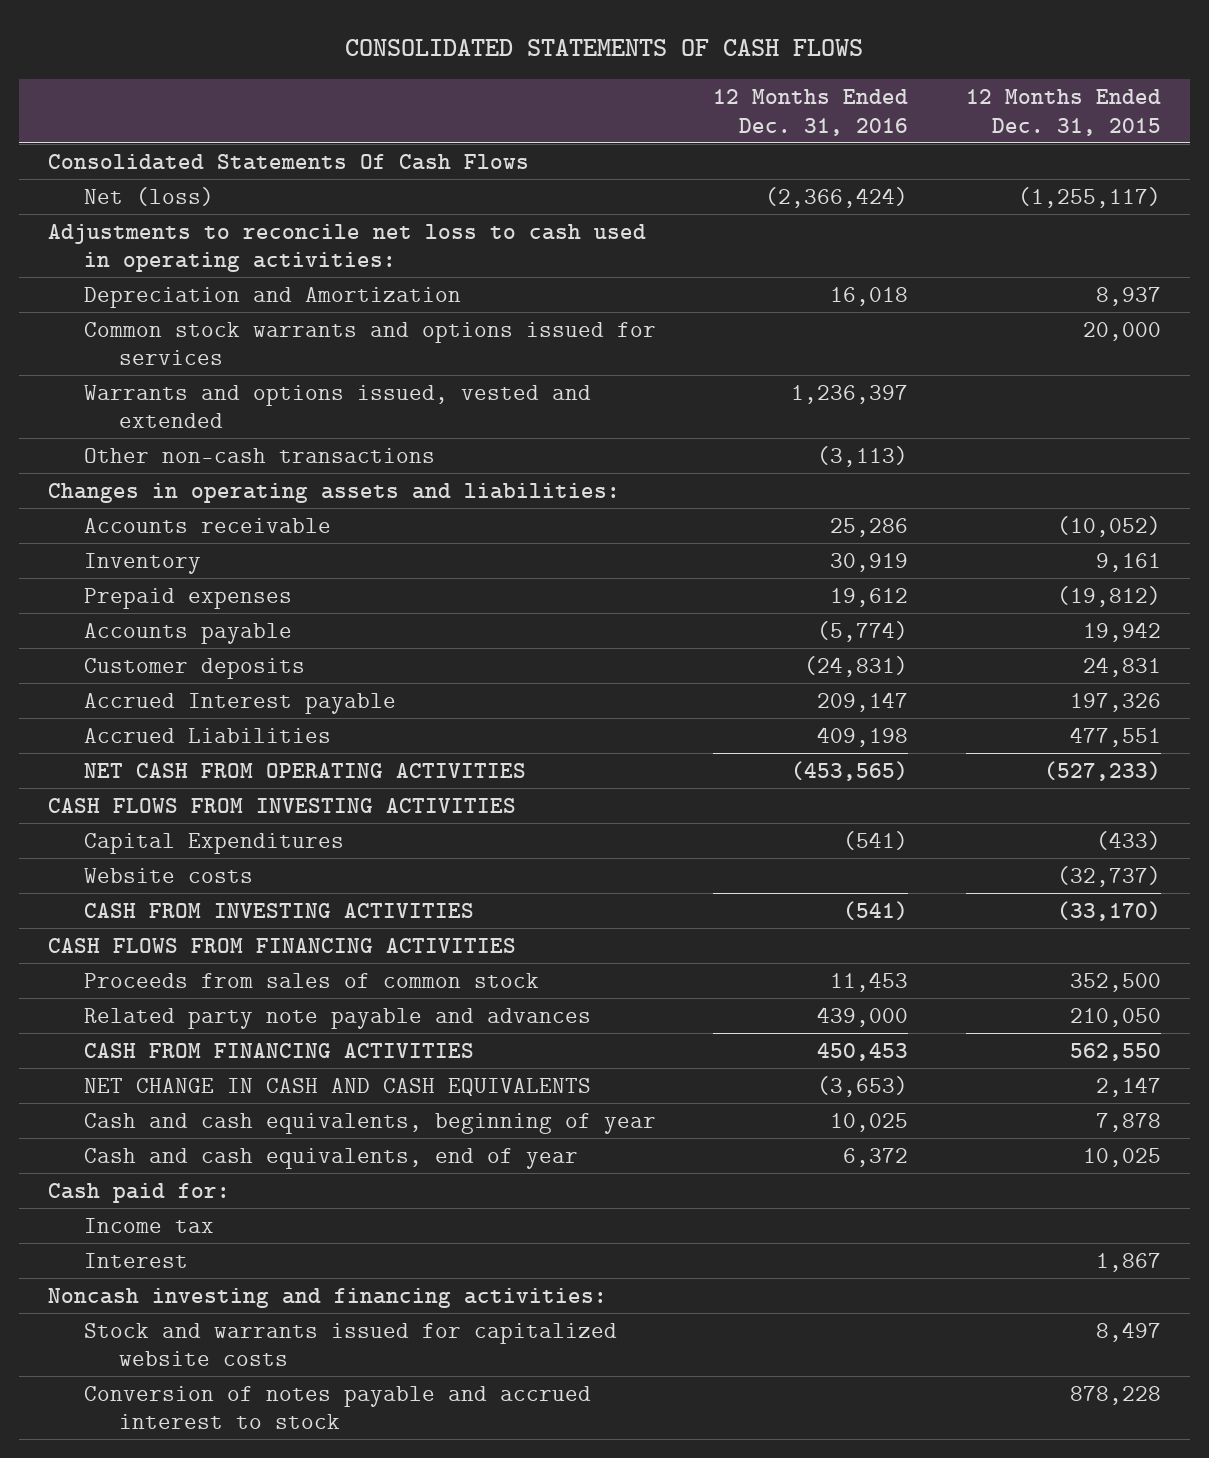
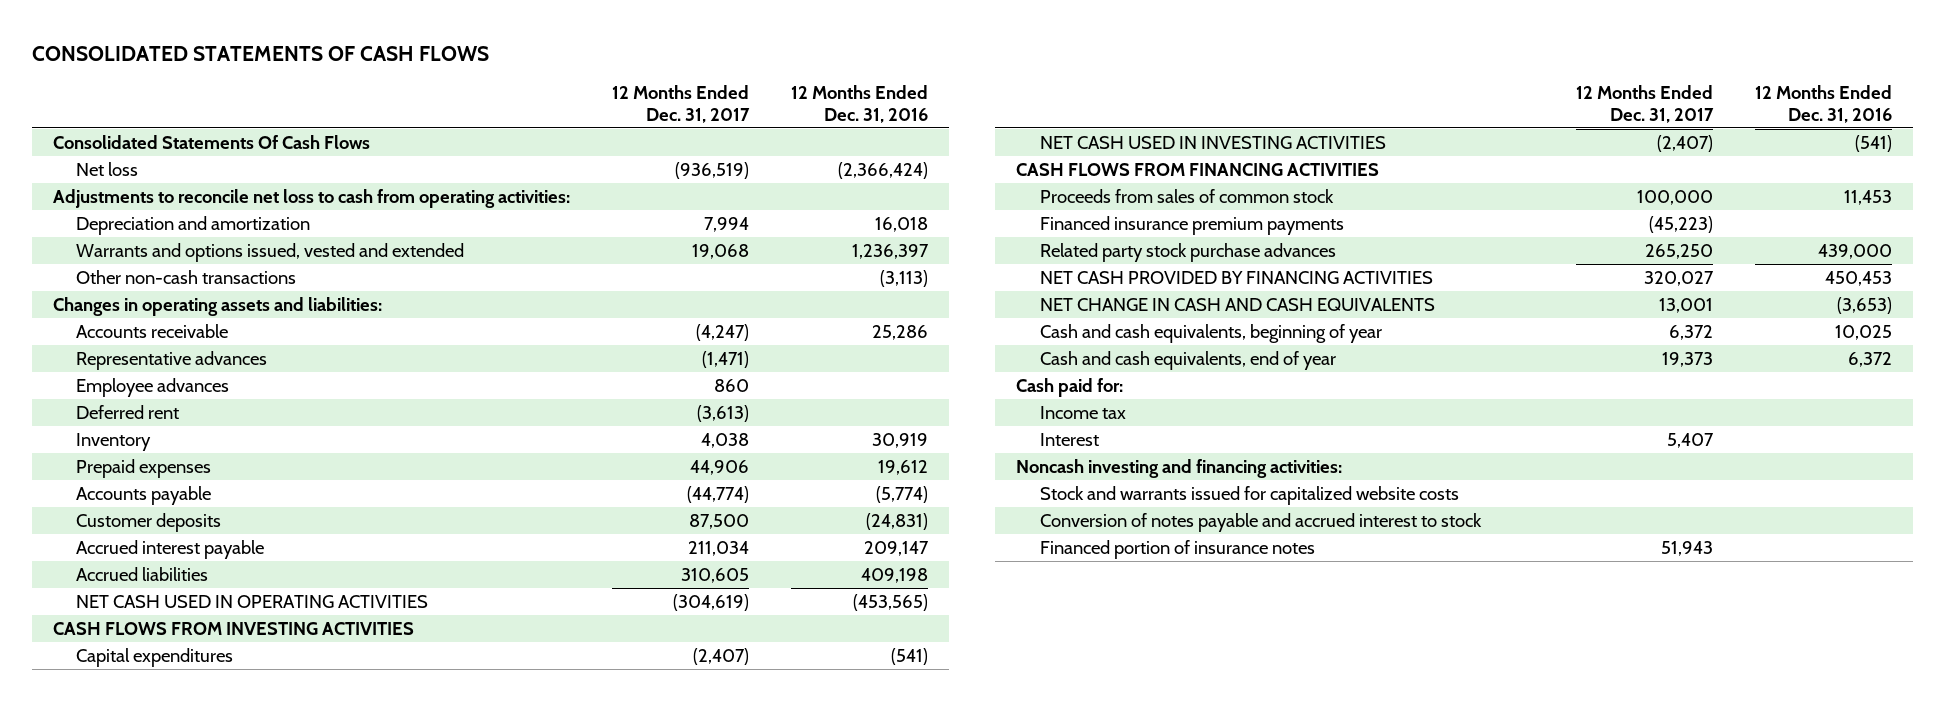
- | 12 Months Ended Dec. 31, 2016 | 12 Months Ended Dec. 31, 2015
+ | 12 Months Ended Dec. 31, 2017 | 12 Months Ended Dec. 31, 2016
- Net (loss) | (2,366,424) | (1,255,117)
- Adjustments to reconcile net loss to cash used in operating activities:
- Depreciation and Amortization | 16,018 | 8,937
- Common stock warrants and options issued for services | | 20,000
+ Net loss | (936,519) | (2,366,424)
+ Adjustments to reconcile net loss to cash from operating activities:
+ Depreciation and amortization | 7,994 | 16,018
+ Representative advances | (1,471) |
+ Employee advances | 860 |
+ Deferred rent | (3,613) |
- Accrued Interest payable | 209,147 | 197,326
- Accrued Liabilities | 409,198 | 477,551
- NET CASH FROM OPERATING ACTIVITIES | (453,565) | (527,233)
+ Accrued interest payable | 211,034 | 209,147
+ Accrued liabilities | 310,605 | 409,198
+ NET CASH USED IN OPERATING ACTIVITIES | (304,619) | (453,565)
- Capital Expenditures | (541) | (433)
- Website costs | | (32,737)
- CASH FROM INVESTING ACTIVITIES | (541) | (33,170)
+ Capital expenditures | (2,407) | (541)
+ NET CASH USED IN INVESTING ACTIVITIES | (2,407) | (541)
- Related party note payable and advances | 439,000 | 210,050
- CASH FROM FINANCING ACTIVITIES | 450,453 | 562,550
+ Financed insurance premium payments | (45,223) |
+ Related party stock purchase advances | 265,250 | 439,000
+ NET CASH PROVIDED BY FINANCING ACTIVITIES | 320,027 | 450,453
+ Financed portion of insurance notes | 51,943 |

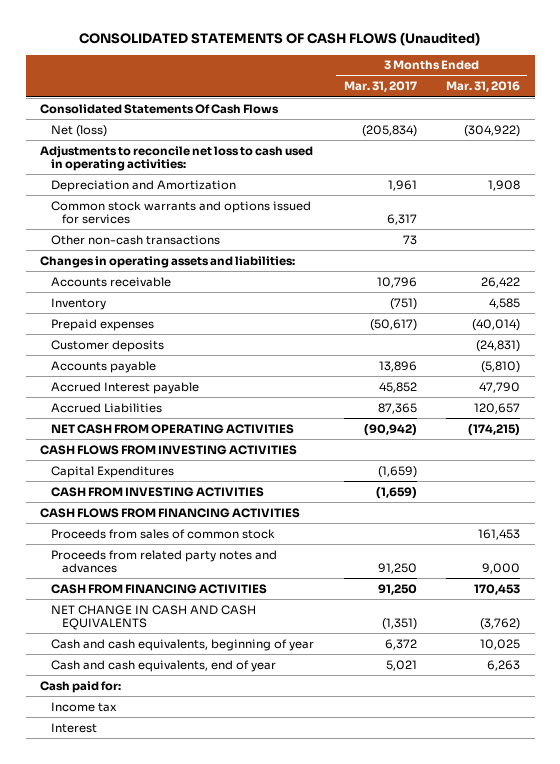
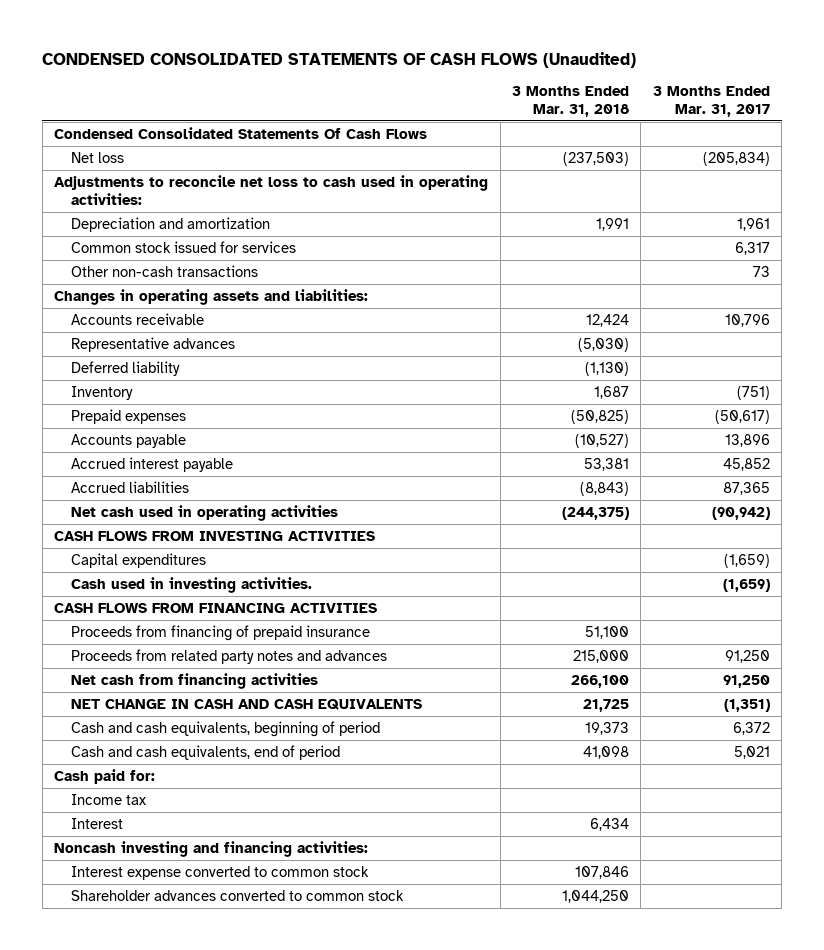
- CONSOLIDATED STATEMENTS OF CASH FLOWS (Unaudited)
+ CONDENSED CONSOLIDATED STATEMENTS OF CASH FLOWS (Unaudited)
- | 3 Months Ended Mar. 31, 2017 | 3 Months Ended Mar. 31, 2016
+ | 3 Months Ended Mar. 31, 2018 | 3 Months Ended Mar. 31, 2017
- Consolidated Statements Of Cash Flows
- Net (loss) | (205,834) | (304,922)
+ Condensed Consolidated Statements Of Cash Flows
+ Net loss | (237,503) | (205,834)
- Depreciation and Amortization | 1,961 | 1,908
- Common stock warrants and options issued for services | 6,317 |
+ Depreciation and amortization | 1,991 | 1,961
+ Common stock issued for services | | 6,317
+ Representative advances | (5,030) |
+ Deferred liability | (1,130) |
- Customer deposits | | (24,831)
- Accrued Interest payable | 45,852 | 47,790
- Accrued Liabilities | 87,365 | 120,657
- NET CASH FROM OPERATING ACTIVITIES | (90,942) | (174,215)
+ Accrued interest payable | 53,381 | 45,852
+ Accrued liabilities | (8,843) | 87,365
+ Net cash used in operating activities | (244,375) | (90,942)
- Capital Expenditures | (1,659) |
- CASH FROM INVESTING ACTIVITIES | (1,659) |
+ Capital expenditures | | (1,659)
+ Cash used in investing activities. | | (1,659)
- Proceeds from sales of common stock | | 161,453
+ Proceeds from financing of prepaid insurance | 51,100 |
- CASH FROM FINANCING ACTIVITIES | 91,250 | 170,453
+ Net cash from financing activities | 266,100 | 91,250
- Cash and cash equivalents, beginning of year | 6,372 | 10,025
- Cash and cash equivalents, end of year | 5,021 | 6,263
+ Cash and cash equivalents, beginning of period | 19,373 | 6,372
+ Cash and cash equivalents, end of period | 41,098 | 5,021
+ Noncash investing and financing activities:
+ Interest expense converted to common stock | 107,846 |
+ Shareholder advances converted to common stock | 1,044,250 |

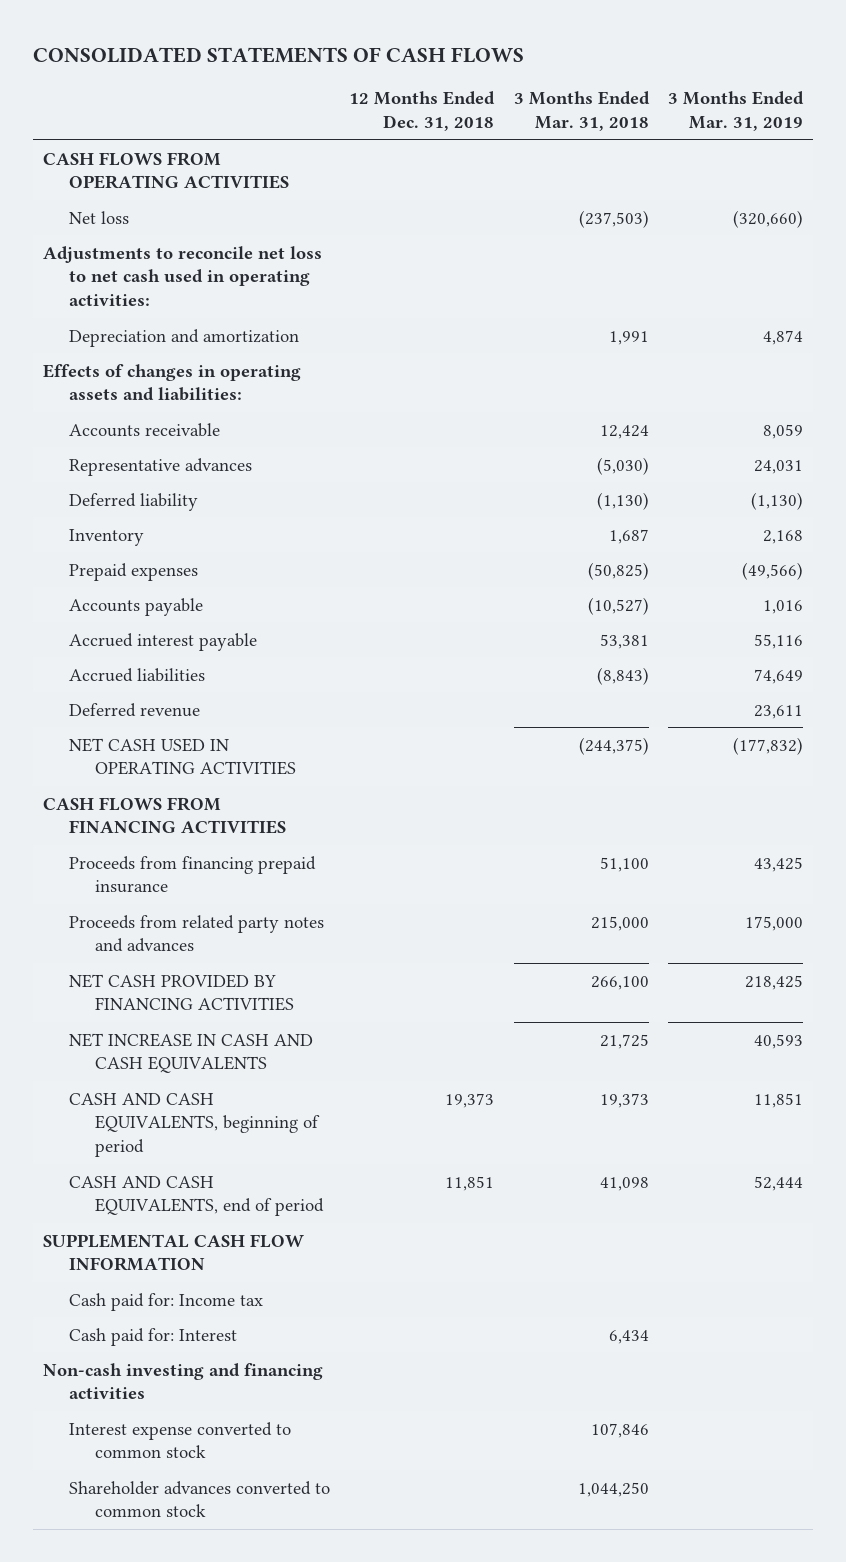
- CONDENSED CONSOLIDATED STATEMENTS OF CASH FLOWS (Unaudited)
+ CONSOLIDATED STATEMENTS OF CASH FLOWS
- | 3 Months Ended Mar. 31, 2018 | 3 Months Ended Mar. 31, 2017
+ | 12 Months Ended Dec. 31, 2018 | 3 Months Ended Mar. 31, 2018 | 3 Months Ended Mar. 31, 2019
- Condensed Consolidated Statements Of Cash Flows
+ CASH FLOWS FROM OPERATING ACTIVITIES
- Adjustments to reconcile net loss to cash used in operating activities:
+ Adjustments to reconcile net loss to net cash used in operating activities:
- Common stock issued for services | | 6,317
- Other non-cash transactions | | 73
- Changes in operating assets and liabilities:
+ Effects of changes in operating assets and liabilities:
- Net cash used in operating activities | (244,375) | (90,942)
- CASH FLOWS FROM INVESTING ACTIVITIES
- Capital expenditures | | (1,659)
- Cash used in investing activities. | | (1,659)
+ Deferred revenue | | | 23,611
+ NET CASH USED IN OPERATING ACTIVITIES | | (244,375) | (177,832)
- Proceeds from financing of prepaid insurance | 51,100 |
+ Proceeds from financing prepaid insurance | | 51,100 | 43,425
- Net cash from financing activities | 266,100 | 91,250
- NET CHANGE IN CASH AND CASH EQUIVALENTS | 21,725 | (1,351)
- Cash and cash equivalents, beginning of period | 19,373 | 6,372
- Cash and cash equivalents, end of period | 41,098 | 5,021
- Cash paid for:
- Income tax
- Interest | 6,434 |
- Noncash investing and financing activities:
+ NET CASH PROVIDED BY FINANCING ACTIVITIES | | 266,100 | 218,425
+ NET INCREASE IN CASH AND CASH EQUIVALENTS | | 21,725 | 40,593
+ CASH AND CASH EQUIVALENTS, beginning of period | 19,373 | 19,373 | 11,851
+ CASH AND CASH EQUIVALENTS, end of period | 11,851 | 41,098 | 52,444
+ SUPPLEMENTAL CASH FLOW INFORMATION
+ Cash paid for: Income tax
+ Cash paid for: Interest | | 6,434 |
+ Non-cash investing and financing activities

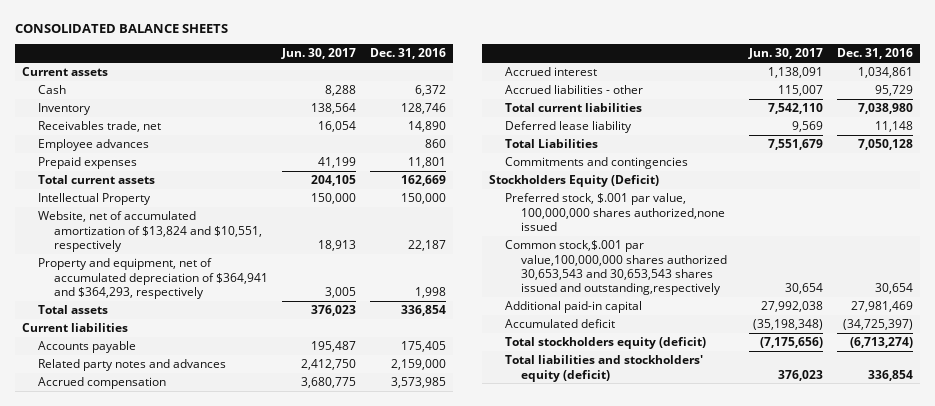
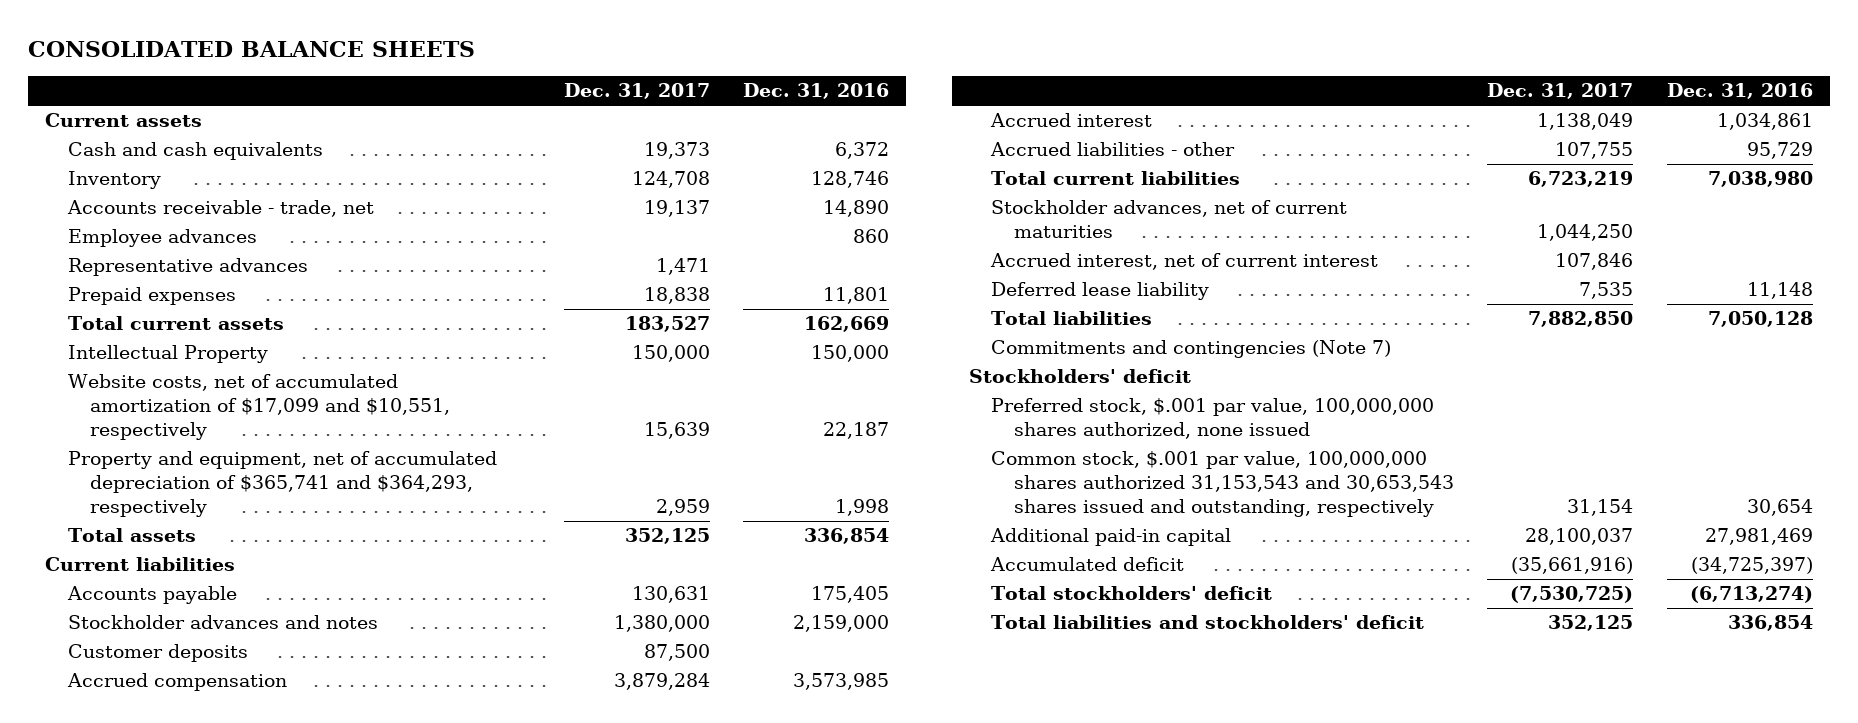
- | Jun. 30, 2017 | Dec. 31, 2016
+ | Dec. 31, 2017 | Dec. 31, 2016
- Cash | 8,288 | 6,372
+ Cash and cash equivalents | 19,373 | 6,372
- Receivables trade, net | 16,054 | 14,890
+ Accounts receivable - trade, net | 19,137 | 14,890
+ Representative advances | 1,471 |
- Website, net of accumulated amortization of $13,824 and $10,551, respectively | 18,913 | 22,187
- Property and equipment, net of accumulated depreciation of $364,941 and $364,293, respectively | 3,005 | 1,998
+ Website costs, net of accumulated amortization of $17,099 and $10,551, respectively | 15,639 | 22,187
+ Property and equipment, net of accumulated depreciation of $365,741 and $364,293, respectively | 2,959 | 1,998
- Related party notes and advances | 2,412,750 | 2,159,000
+ Stockholder advances and notes | 1,380,000 | 2,159,000
+ Customer deposits | 87,500 |
+ Stockholder advances, net of current maturities | 1,044,250 |
+ Accrued interest, net of current interest | 107,846 |
- Total Liabilities | 7,551,679 | 7,050,128
- Commitments and contingencies
- Stockholders Equity (Deficit)
- Preferred stock, $.001 par value, 100,000,000 shares authorized,none issued
- Common stock,$.001 par value,100,000,000 shares authorized 30,653,543 and 30,653,543 shares issued and outstanding,respectively | 30,654 | 30,654
+ Total liabilities | 7,882,850 | 7,050,128
+ Commitments and contingencies (Note 7)
+ Stockholders' deficit
+ Preferred stock, $.001 par value, 100,000,000 shares authorized, none issued
+ Common stock, $.001 par value, 100,000,000 shares authorized 31,153,543 and 30,653,543 shares issued and outstanding, respectively | 31,154 | 30,654
- Total stockholders equity (deficit) | (7,175,656) | (6,713,274)
- Total liabilities and stockholders' equity (deficit) | 376,023 | 336,854
+ Total stockholders' deficit | (7,530,725) | (6,713,274)
+ Total liabilities and stockholders' deficit | 352,125 | 336,854

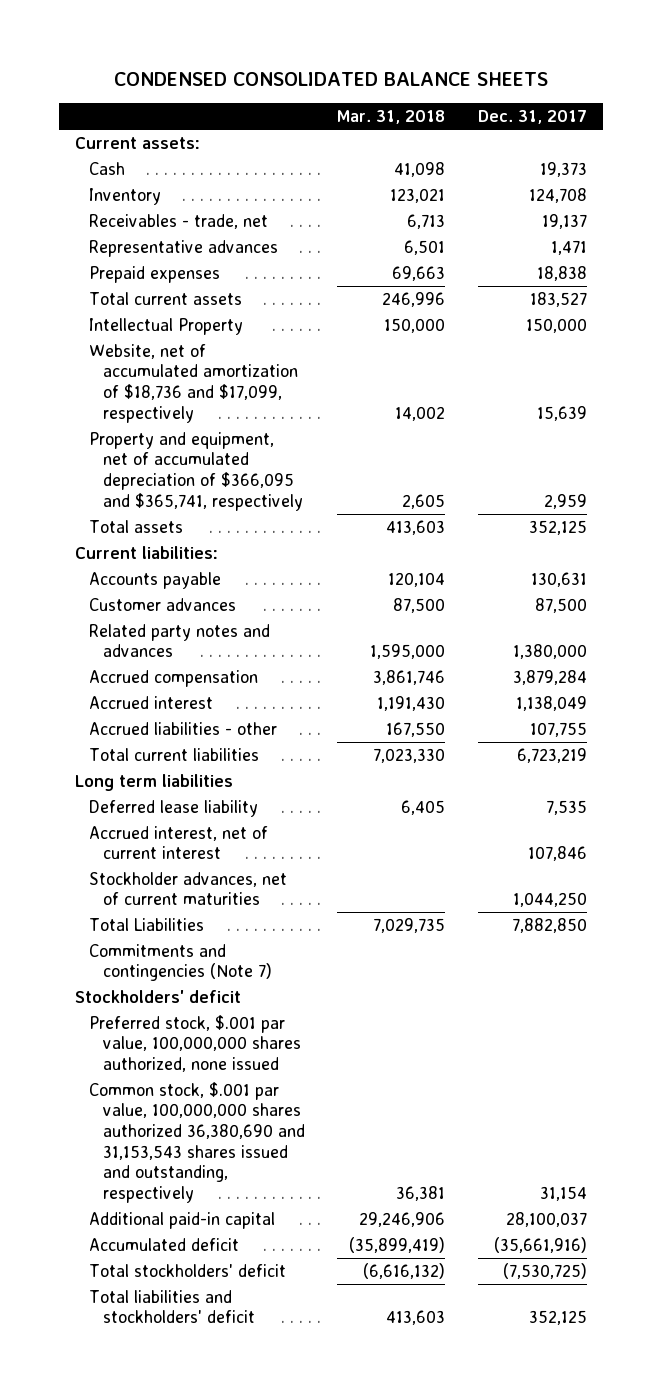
- CONSOLIDATED BALANCE SHEETS
+ CONDENSED CONSOLIDATED BALANCE SHEETS
- | Dec. 31, 2017 | Dec. 31, 2016
+ | Mar. 31, 2018 | Dec. 31, 2017
- Current assets
- Cash and cash equivalents | 19,373 | 6,372
+ Current assets:
+ Cash | 41,098 | 19,373
- Accounts receivable - trade, net | 19,137 | 14,890
- Employee advances | | 860
+ Receivables - trade, net | 6,713 | 19,137
- Website costs, net of accumulated amortization of $17,099 and $10,551, respectively | 15,639 | 22,187
- Property and equipment, net of accumulated depreciation of $365,741 and $364,293, respectively | 2,959 | 1,998
+ Website, net of accumulated amortization of $18,736 and $17,099, respectively | 14,002 | 15,639
+ Property and equipment, net of accumulated depreciation of $366,095 and $365,741, respectively | 2,605 | 2,959
- Current liabilities
+ Current liabilities:
- Stockholder advances and notes | 1,380,000 | 2,159,000
- Customer deposits | 87,500 |
+ Customer advances | 87,500 | 87,500
+ Related party notes and advances | 1,595,000 | 1,380,000
+ Long term liabilities
- Total liabilities | 7,882,850 | 7,050,128
moved down: Accrued interest, net of current interest | | 107,846
moved down: Stockholder advances, net of current maturities | | 1,044,250
+ Total Liabilities | 7,029,735 | 7,882,850
- Common stock, $.001 par value, 100,000,000 shares authorized 31,153,543 and 30,653,543 shares issued and outstanding, respectively | 31,154 | 30,654
+ Common stock, $.001 par value, 100,000,000 shares authorized 36,380,690 and 31,153,543 shares issued and outstanding, respectively | 36,381 | 31,154

